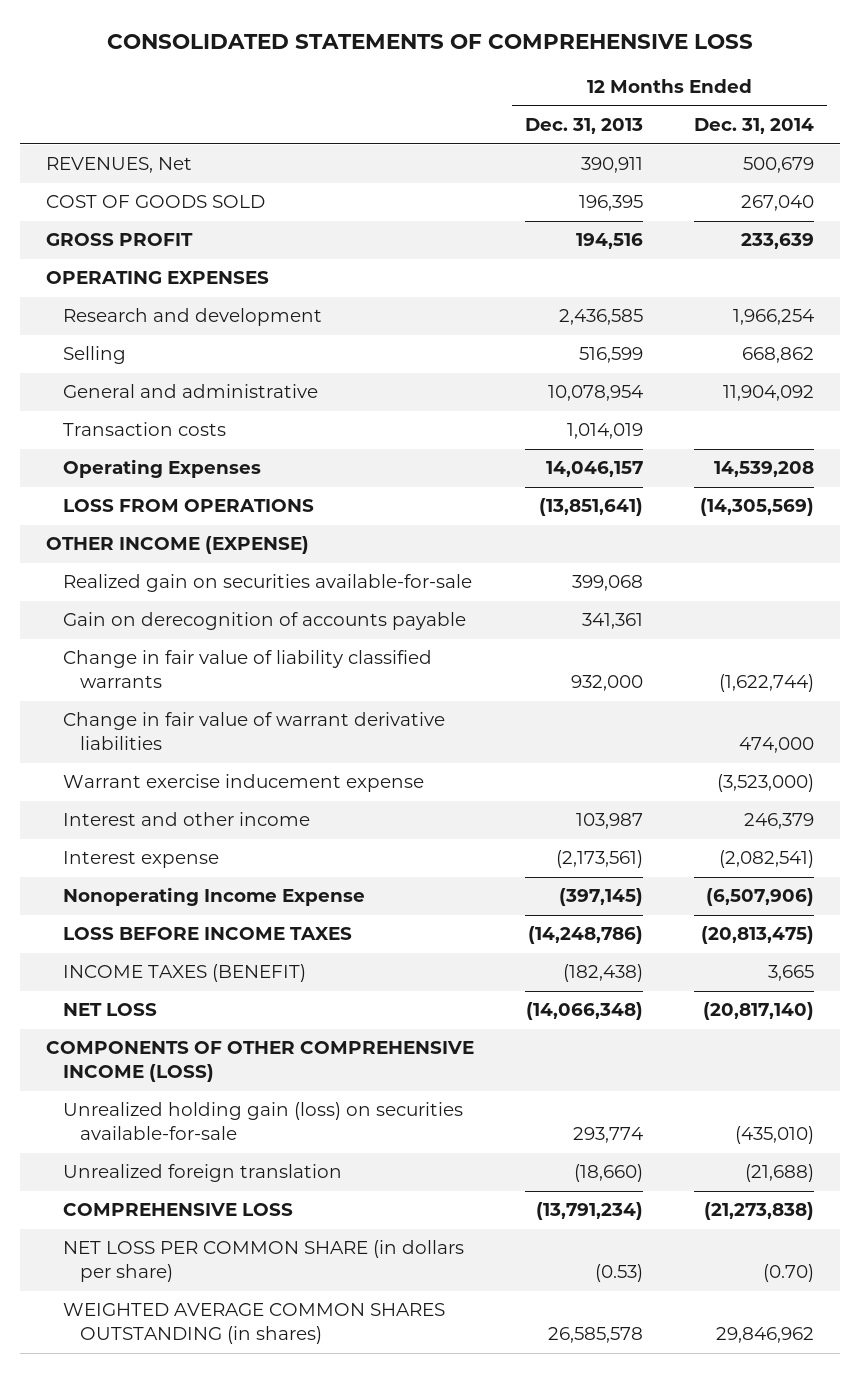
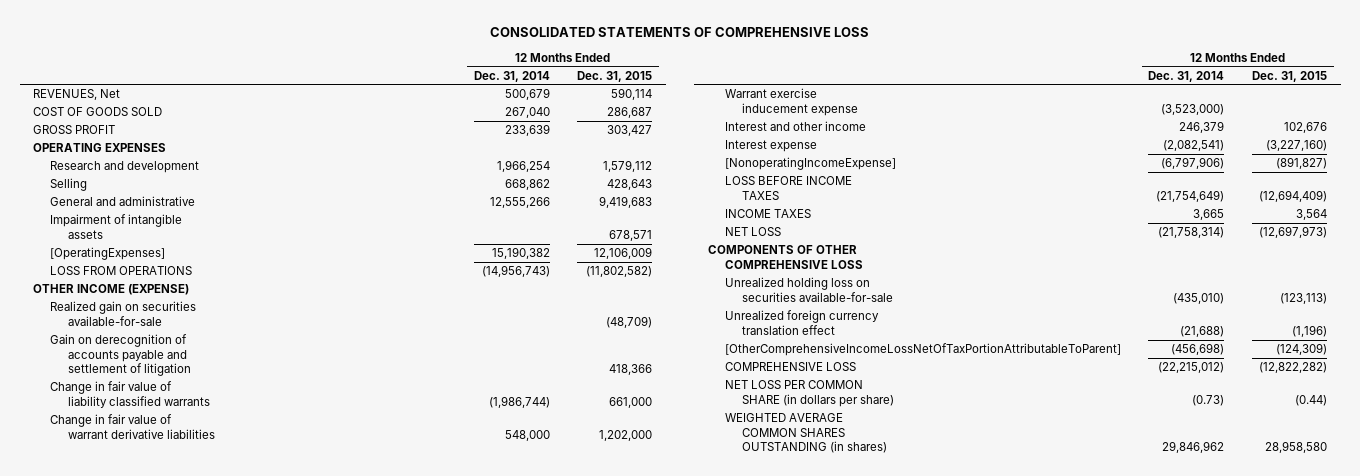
- | 12 Months Ended Dec. 31, 2013 | 12 Months Ended Dec. 31, 2014
+ | 12 Months Ended Dec. 31, 2014 | 12 Months Ended Dec. 31, 2015
- General and administrative | 10,078,954 | 11,904,092
- Transaction costs | 1,014,019 |
- Operating Expenses | 14,046,157 | 14,539,208
- LOSS FROM OPERATIONS | (13,851,641) | (14,305,569)
+ General and administrative | 12,555,266 | 9,419,683
+ Impairment of intangible assets | | 678,571
+ [OperatingExpenses] | 15,190,382 | 12,106,009
+ LOSS FROM OPERATIONS | (14,956,743) | (11,802,582)
- Gain on derecognition of accounts payable | 341,361 |
- Change in fair value of liability classified warrants | 932,000 | (1,622,744)
- Change in fair value of warrant derivative liabilities | | 474,000
+ Gain on derecognition of accounts payable and settlement of litigation | | 418,366
+ Change in fair value of liability classified warrants | (1,986,744) | 661,000
+ Change in fair value of warrant derivative liabilities | 548,000 | 1,202,000
- Nonoperating Income Expense | (397,145) | (6,507,906)
- LOSS BEFORE INCOME TAXES | (14,248,786) | (20,813,475)
- INCOME TAXES (BENEFIT) | (182,438) | 3,665
- NET LOSS | (14,066,348) | (20,817,140)
- COMPONENTS OF OTHER COMPREHENSIVE INCOME (LOSS)
- Unrealized holding gain (loss) on securities available-for-sale | 293,774 | (435,010)
- Unrealized foreign translation | (18,660) | (21,688)
- COMPREHENSIVE LOSS | (13,791,234) | (21,273,838)
- NET LOSS PER COMMON SHARE (in dollars per share) | (0.53) | (0.70)
+ [NonoperatingIncomeExpense] | (6,797,906) | (891,827)
+ LOSS BEFORE INCOME TAXES | (21,754,649) | (12,694,409)
+ INCOME TAXES | 3,665 | 3,564
+ NET LOSS | (21,758,314) | (12,697,973)
+ COMPONENTS OF OTHER COMPREHENSIVE LOSS
+ Unrealized holding loss on securities available-for-sale | (435,010) | (123,113)
+ Unrealized foreign currency translation effect | (21,688) | (1,196)
+ [OtherComprehensiveIncomeLossNetOfTaxPortionAttributableToParent] | (456,698) | (124,309)
+ COMPREHENSIVE LOSS | (22,215,012) | (12,822,282)
+ NET LOSS PER COMMON SHARE (in dollars per share) | (0.73) | (0.44)

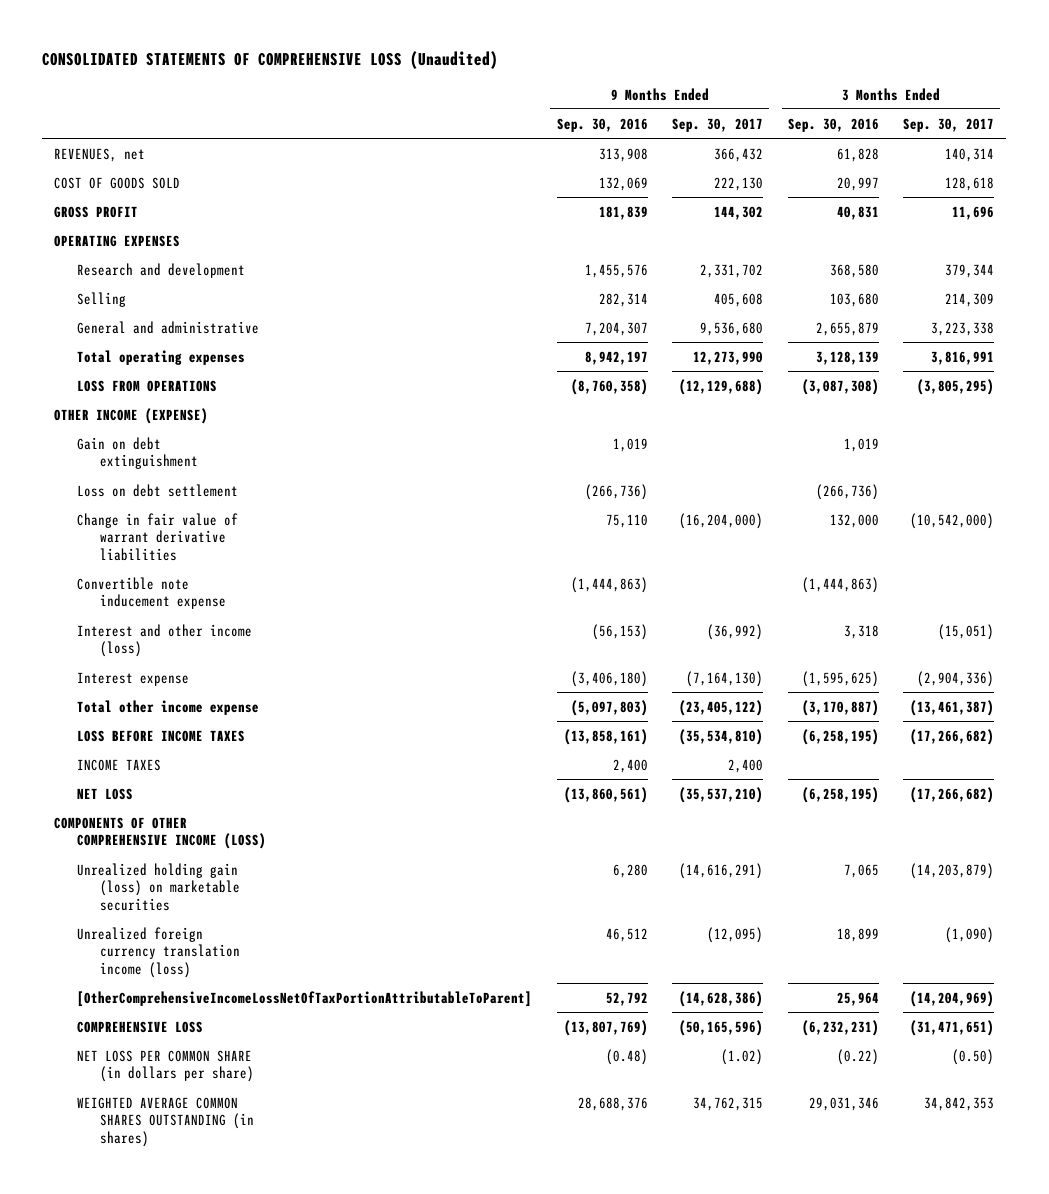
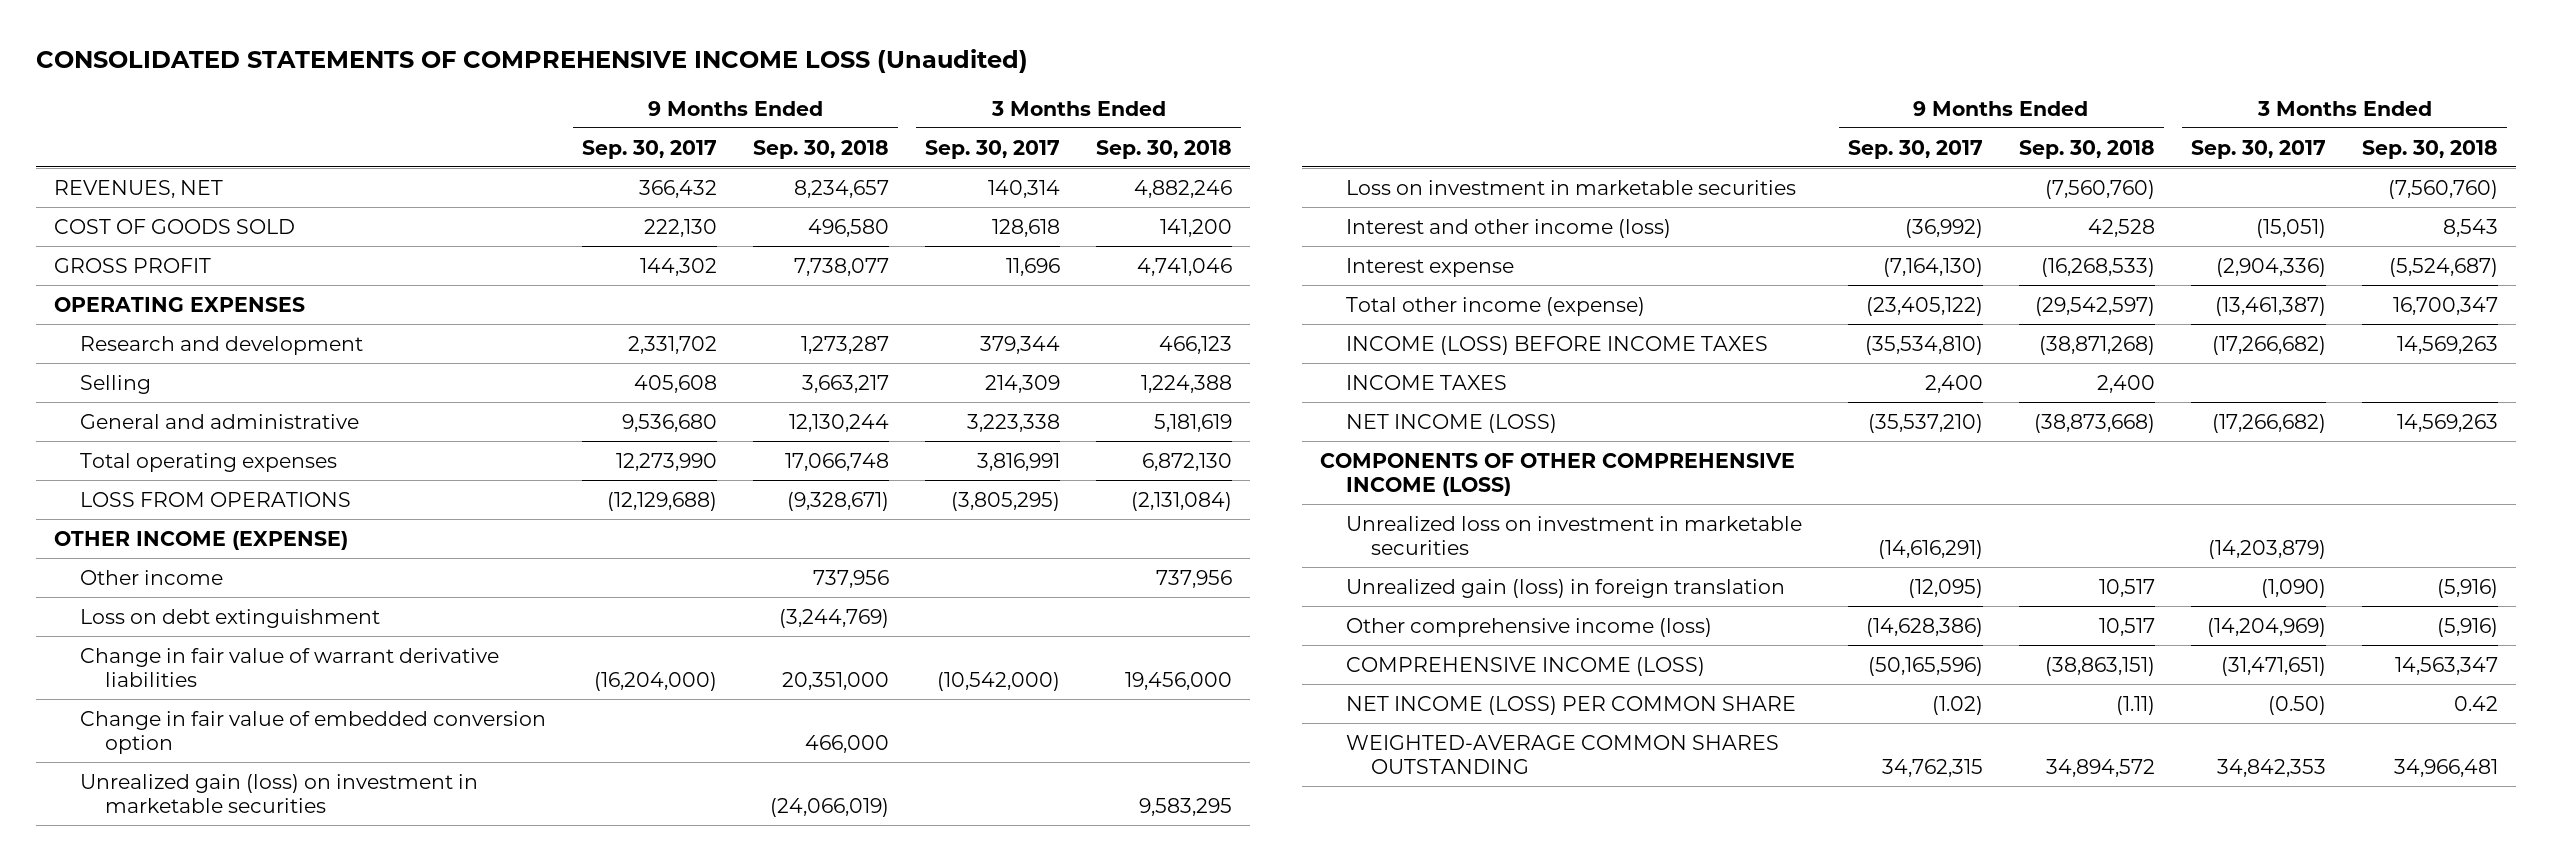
- CONSOLIDATED STATEMENTS OF COMPREHENSIVE LOSS (Unaudited)
+ CONSOLIDATED STATEMENTS OF COMPREHENSIVE INCOME LOSS (Unaudited)
- | 9 Months Ended Sep. 30, 2016 | 9 Months Ended Sep. 30, 2017 | 3 Months Ended Sep. 30, 2016 | 3 Months Ended Sep. 30, 2017
+ | 9 Months Ended Sep. 30, 2017 | 9 Months Ended Sep. 30, 2018 | 3 Months Ended Sep. 30, 2017 | 3 Months Ended Sep. 30, 2018
- REVENUES, net | 313,908 | 366,432 | 61,828 | 140,314
+ REVENUES, NET | 366,432 | 8,234,657 | 140,314 | 4,882,246
- Gain on debt extinguishment | 1,019 | | 1,019 |
- Loss on debt settlement | (266,736) | | (266,736) |
+ Other income | | 737,956 | | 737,956
+ Loss on debt extinguishment | | (3,244,769) | |
- Convertible note inducement expense | (1,444,863) | | (1,444,863) |
+ Change in fair value of embedded conversion option | | 466,000 | |
+ Unrealized gain (loss) on investment in marketable securities | | (24,066,019) | | 9,583,295
+ Loss on investment in marketable securities | | (7,560,760) | | (7,560,760)
- Total other income expense | (5,097,803) | (23,405,122) | (3,170,887) | (13,461,387)
- LOSS BEFORE INCOME TAXES | (13,858,161) | (35,534,810) | (6,258,195) | (17,266,682)
+ Total other income (expense) | (23,405,122) | (29,542,597) | (13,461,387) | 16,700,347
+ INCOME (LOSS) BEFORE INCOME TAXES | (35,534,810) | (38,871,268) | (17,266,682) | 14,569,263
- NET LOSS | (13,860,561) | (35,537,210) | (6,258,195) | (17,266,682)
+ NET INCOME (LOSS) | (35,537,210) | (38,873,668) | (17,266,682) | 14,569,263
- Unrealized holding gain (loss) on marketable securities | 6,280 | (14,616,291) | 7,065 | (14,203,879)
- Unrealized foreign currency translation income (loss) | 46,512 | (12,095) | 18,899 | (1,090)
- [OtherComprehensiveIncomeLossNetOfTaxPortionAttributableToParent] | 52,792 | (14,628,386) | 25,964 | (14,204,969)
- COMPREHENSIVE LOSS | (13,807,769) | (50,165,596) | (6,232,231) | (31,471,651)
- NET LOSS PER COMMON SHARE (in dollars per share) | (0.48) | (1.02) | (0.22) | (0.50)
- WEIGHTED AVERAGE COMMON SHARES OUTSTANDING (in shares) | 28,688,376 | 34,762,315 | 29,031,346 | 34,842,353
+ Unrealized loss on investment in marketable securities | (14,616,291) | | (14,203,879) |
+ Unrealized gain (loss) in foreign translation | (12,095) | 10,517 | (1,090) | (5,916)
+ Other comprehensive income (loss) | (14,628,386) | 10,517 | (14,204,969) | (5,916)
+ COMPREHENSIVE INCOME (LOSS) | (50,165,596) | (38,863,151) | (31,471,651) | 14,563,347
+ NET INCOME (LOSS) PER COMMON SHARE | (1.02) | (1.11) | (0.50) | 0.42
+ WEIGHTED-AVERAGE COMMON SHARES OUTSTANDING | 34,762,315 | 34,894,572 | 34,842,353 | 34,966,481

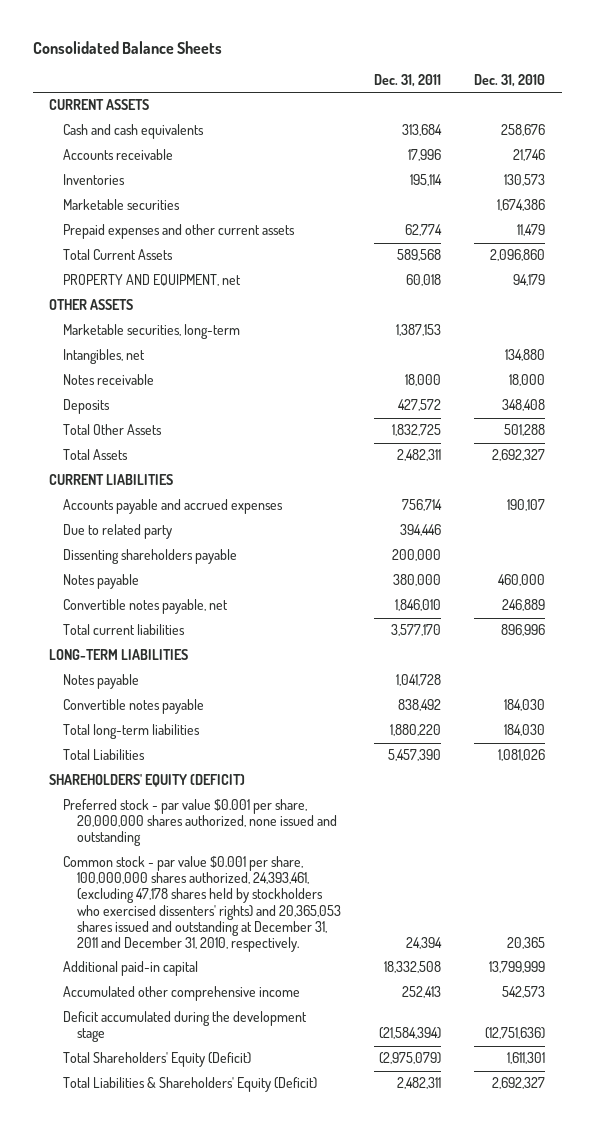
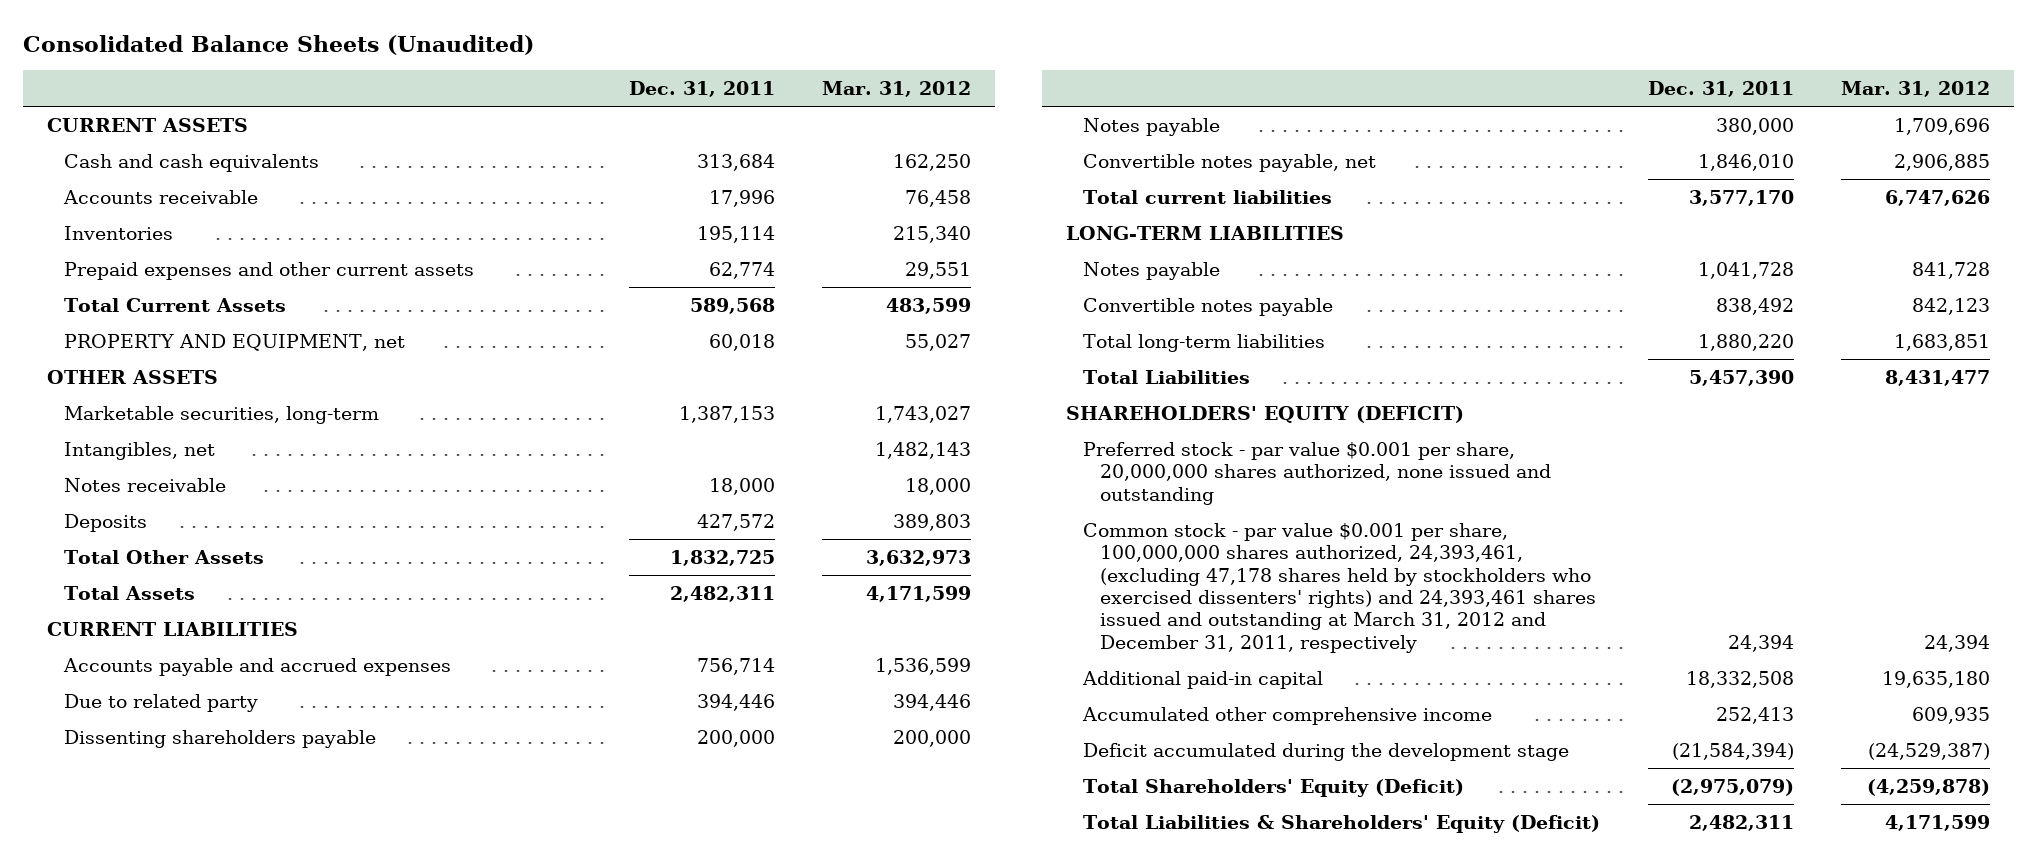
- Consolidated Balance Sheets
+ Consolidated Balance Sheets (Unaudited)
- | Dec. 31, 2011 | Dec. 31, 2010
+ | Dec. 31, 2011 | Mar. 31, 2012
- Marketable securities | | 1,674,386
- Common stock - par value $0.001 per share, 100,000,000 shares authorized, 24,393,461, (excluding 47,178 shares held by stockholders who exercised dissenters' rights) and 20,365,053 shares issued and outstanding at December 31, 2011 and December 31, 2010, respectively. | 24,394 | 20,365
+ Common stock - par value $0.001 per share, 100,000,000 shares authorized, 24,393,461, (excluding 47,178 shares held by stockholders who exercised dissenters' rights) and 24,393,461 shares issued and outstanding at March 31, 2012 and December 31, 2011, respectively | 24,394 | 24,394

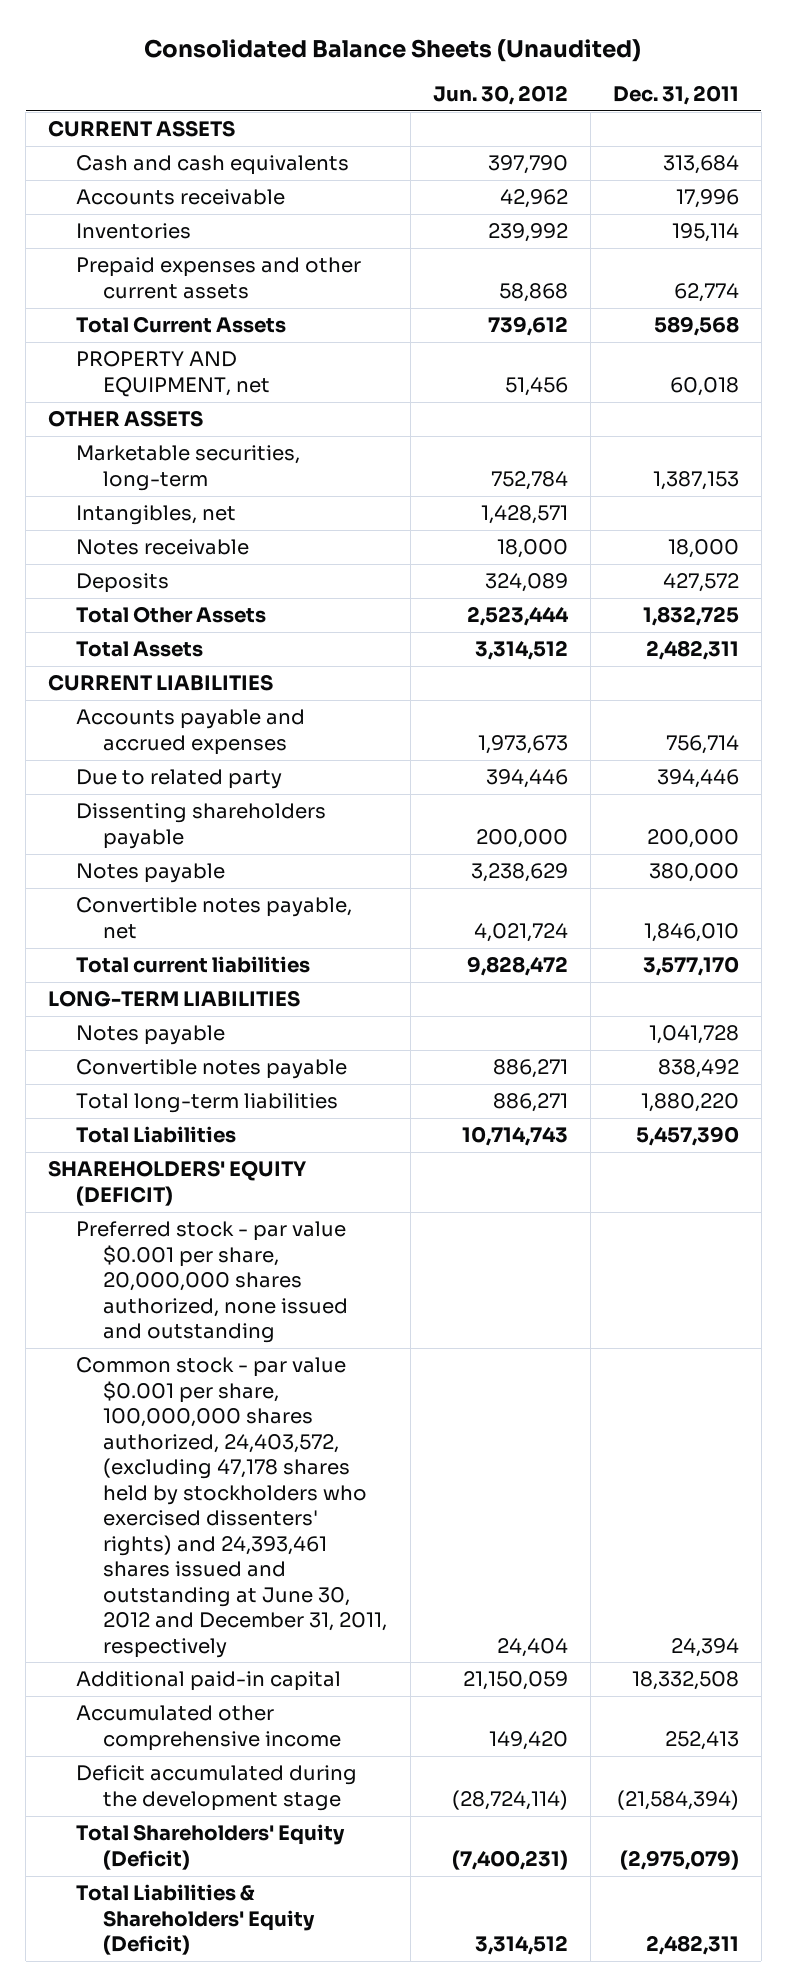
- | Dec. 31, 2011 | Mar. 31, 2012
+ | Jun. 30, 2012 | Dec. 31, 2011
- Common stock - par value $0.001 per share, 100,000,000 shares authorized, 24,393,461, (excluding 47,178 shares held by stockholders who exercised dissenters' rights) and 24,393,461 shares issued and outstanding at March 31, 2012 and December 31, 2011, respectively | 24,394 | 24,394
+ Common stock - par value $0.001 per share, 100,000,000 shares authorized, 24,403,572, (excluding 47,178 shares held by stockholders who exercised dissenters' rights) and 24,393,461 shares issued and outstanding at June 30, 2012 and December 31, 2011, respectively | 24,404 | 24,394

